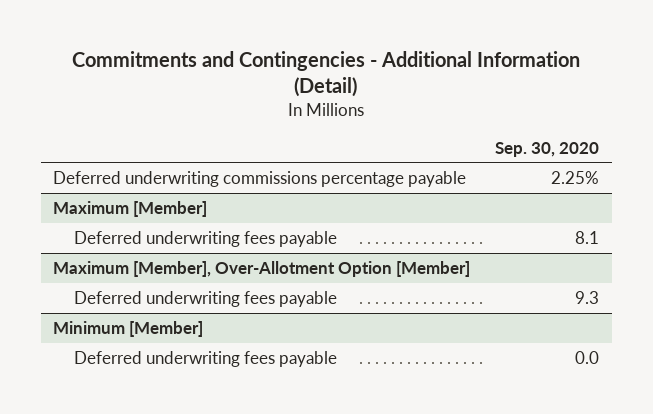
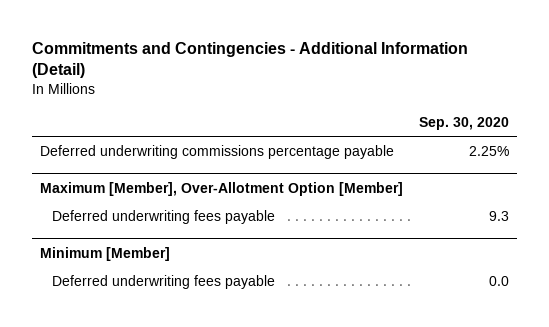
- Maximum [Member]
- Deferred underwriting fees payable | 8.1

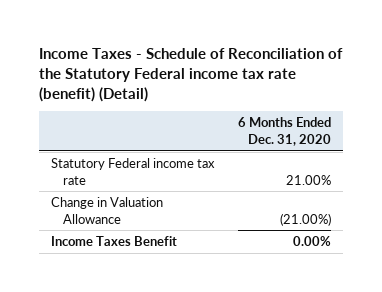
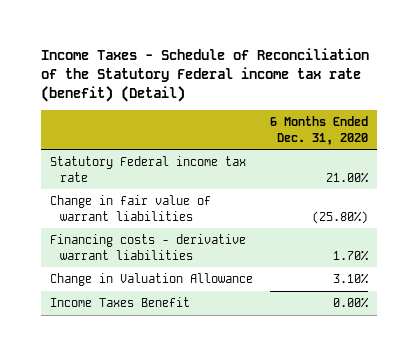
- Change in Valuation Allowance | (21.00%)
+ Change in fair value of warrant liabilities | (25.80%)
+ Financing costs - derivative warrant liabilities | 1.70%
+ Change in Valuation Allowance | 3.10%

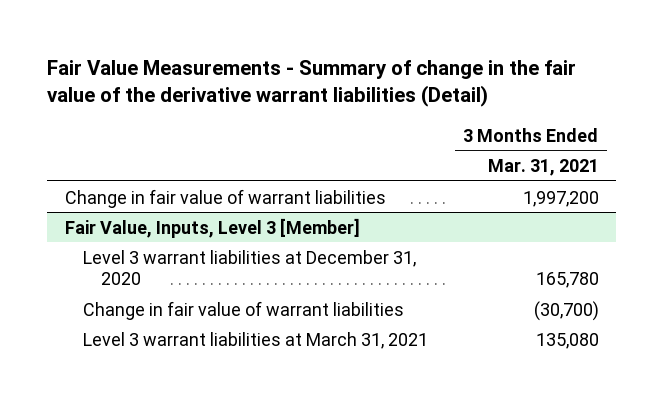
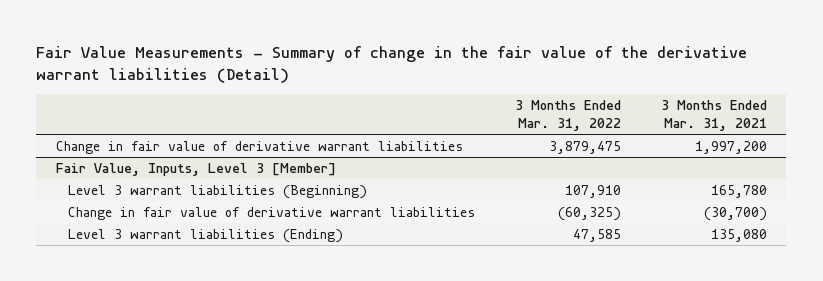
- | 3 Months Ended Mar. 31, 2021
+ | 3 Months Ended Mar. 31, 2022 | 3 Months Ended Mar. 31, 2021
- Change in fair value of warrant liabilities | 1,997,200
+ Change in fair value of derivative warrant liabilities | 3,879,475 | 1,997,200
@ Fair Value, Inputs, Level 3 [Member]
- Level 3 warrant liabilities at December 31, 2020 | 165,780
- Change in fair value of warrant liabilities | (30,700)
- Level 3 warrant liabilities at March 31, 2021 | 135,080
+ Level 3 warrant liabilities (Beginning) | 107,910 | 165,780
+ Change in fair value of derivative warrant liabilities | (60,325) | (30,700)
+ Level 3 warrant liabilities (Ending) | 47,585 | 135,080

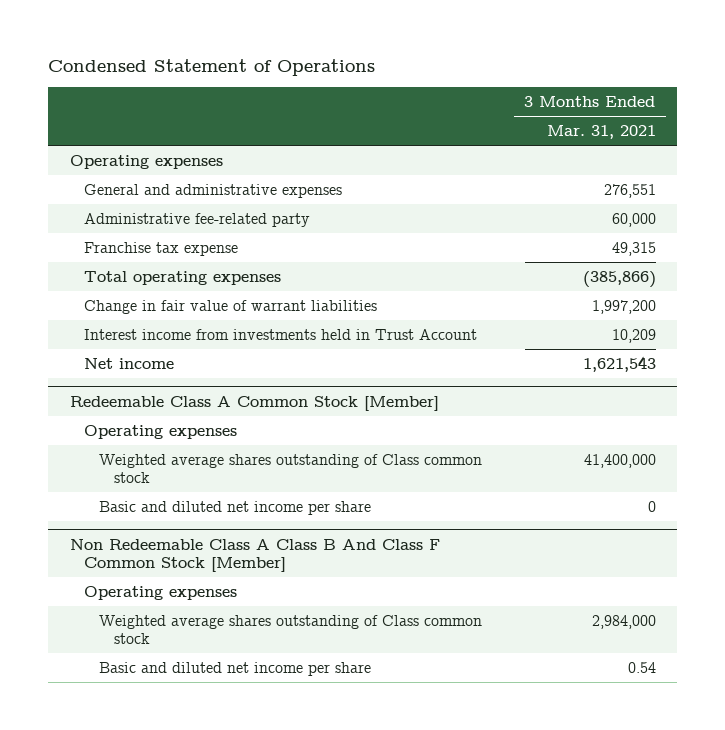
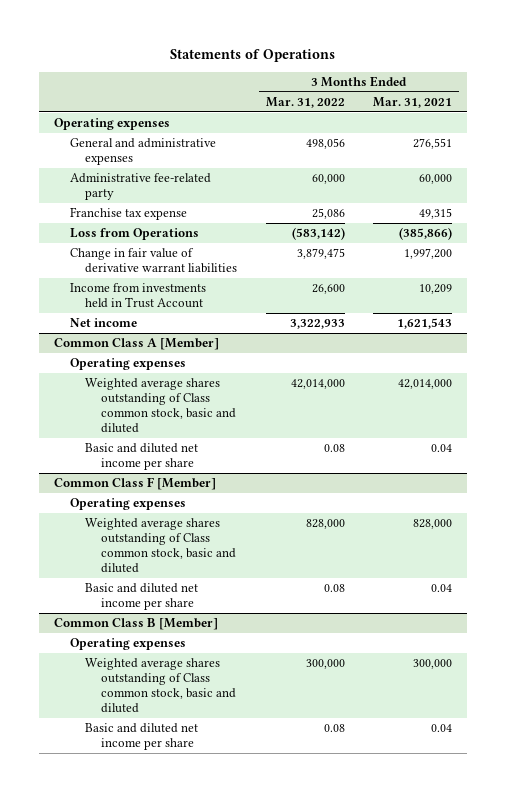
- Condensed Statement of Operations
+ Statements of Operations
- | 3 Months Ended Mar. 31, 2021
+ | 3 Months Ended Mar. 31, 2022 | 3 Months Ended Mar. 31, 2021
- Total operating expenses | (385,866)
- Change in fair value of warrant liabilities | 1,997,200
- Interest income from investments held in Trust Account | 10,209
+ Loss from Operations | (583,142) | (385,866)
+ Change in fair value of derivative warrant liabilities | 3,879,475 | 1,997,200
+ Income from investments held in Trust Account | 26,600 | 10,209
- Redeemable Class A Common Stock [Member]
+ Common Class A [Member]
- Weighted average shares outstanding of Class common stock | 41,400,000
- Basic and diluted net income per share | 0
- Non Redeemable Class A Class B And Class F Common Stock [Member]
+ Weighted average shares outstanding of Class common stock, basic and diluted | 42,014,000 | 42,014,000
+ Basic and diluted net income per share | 0.08 | 0.04
+ Common Class F [Member]
- Weighted average shares outstanding of Class common stock | 2,984,000
- Basic and diluted net income per share | 0.54
+ Weighted average shares outstanding of Class common stock, basic and diluted | 828,000 | 828,000
+ Basic and diluted net income per share | 0.08 | 0.04
+ Common Class B [Member]
+ Operating expenses
+ Weighted average shares outstanding of Class common stock, basic and diluted | 300,000 | 300,000
+ Basic and diluted net income per share | 0.08 | 0.04

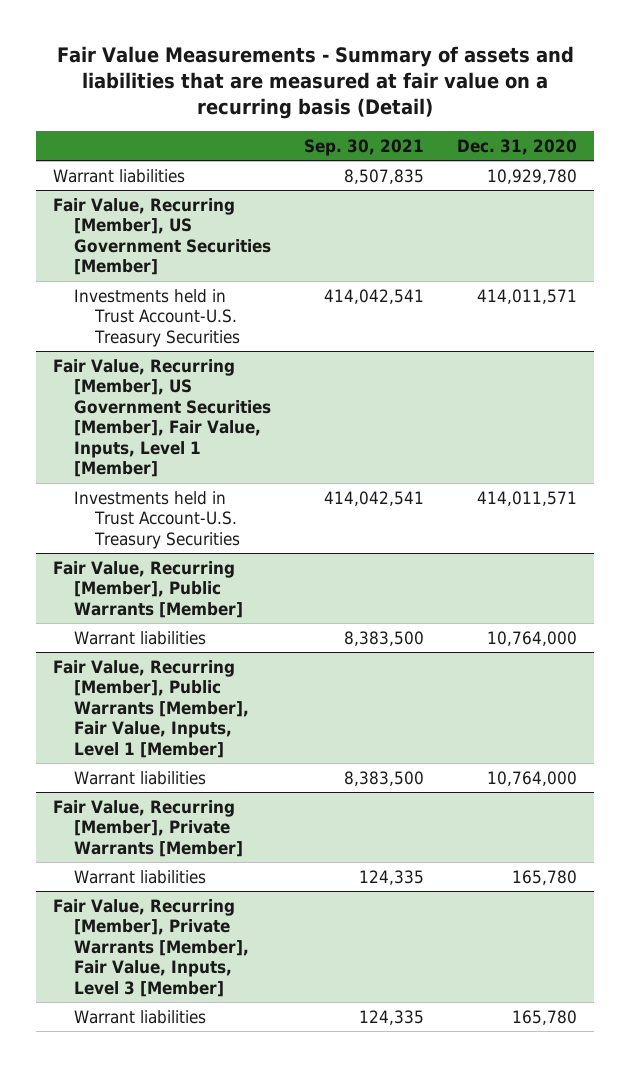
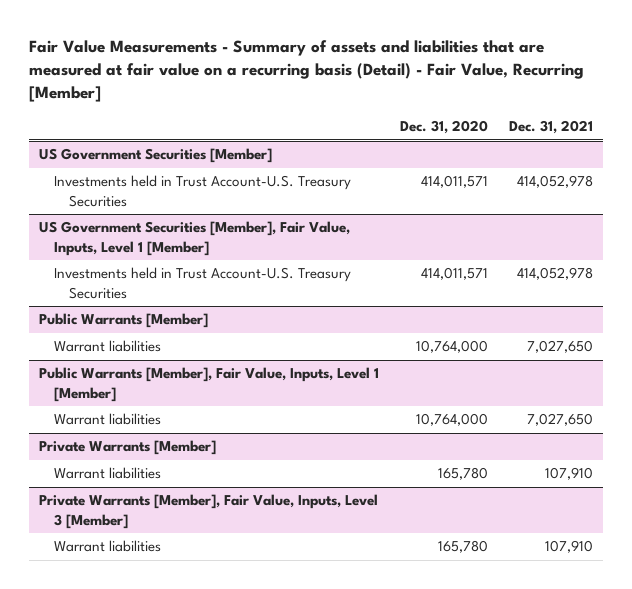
- Fair Value Measurements - Summary of assets and liabilities that are measured at fair value on a recurring basis (Detail)
+ Fair Value Measurements - Summary of assets and liabilities that are measured at fair value on a recurring basis (Detail) - Fair Value, Recurring [Member]
- | Sep. 30, 2021 | Dec. 31, 2020
+ | Dec. 31, 2020 | Dec. 31, 2021
- Warrant liabilities | 8,507,835 | 10,929,780
- Fair Value, Recurring [Member], US Government Securities [Member]
+ US Government Securities [Member]
- Fair Value, Recurring [Member], US Government Securities [Member], Fair Value, Inputs, Level 1 [Member]
+ US Government Securities [Member], Fair Value, Inputs, Level 1 [Member]
- Fair Value, Recurring [Member], Public Warrants [Member]
+ Public Warrants [Member]
- Fair Value, Recurring [Member], Public Warrants [Member], Fair Value, Inputs, Level 1 [Member]
+ Public Warrants [Member], Fair Value, Inputs, Level 1 [Member]
- Fair Value, Recurring [Member], Private Warrants [Member]
+ Private Warrants [Member]
- Fair Value, Recurring [Member], Private Warrants [Member], Fair Value, Inputs, Level 3 [Member]
+ Private Warrants [Member], Fair Value, Inputs, Level 3 [Member]

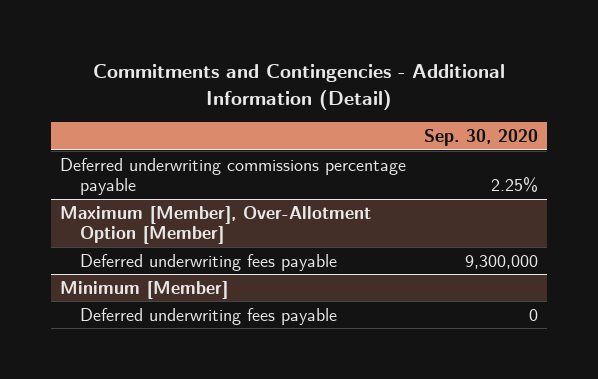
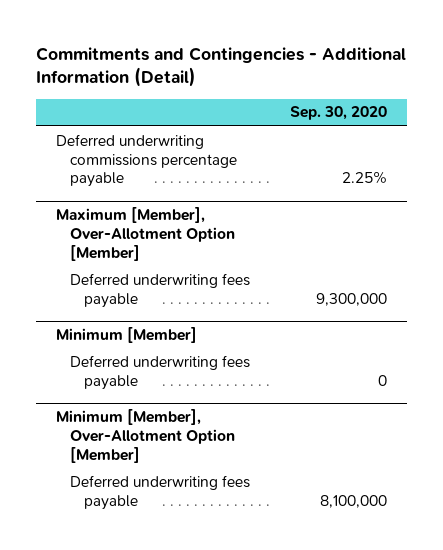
+ Minimum [Member], Over-Allotment Option [Member]
+ Deferred underwriting fees payable | 8,100,000

